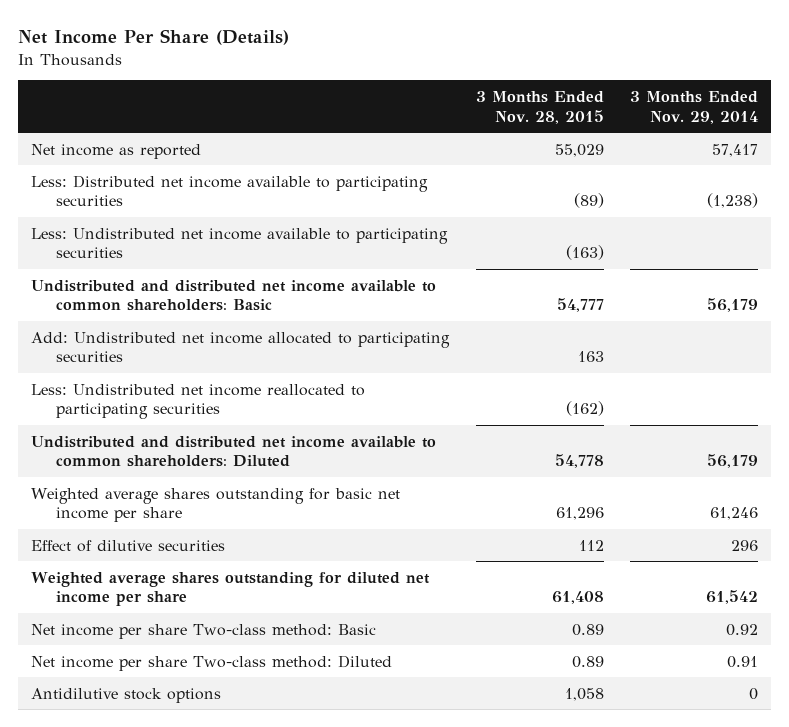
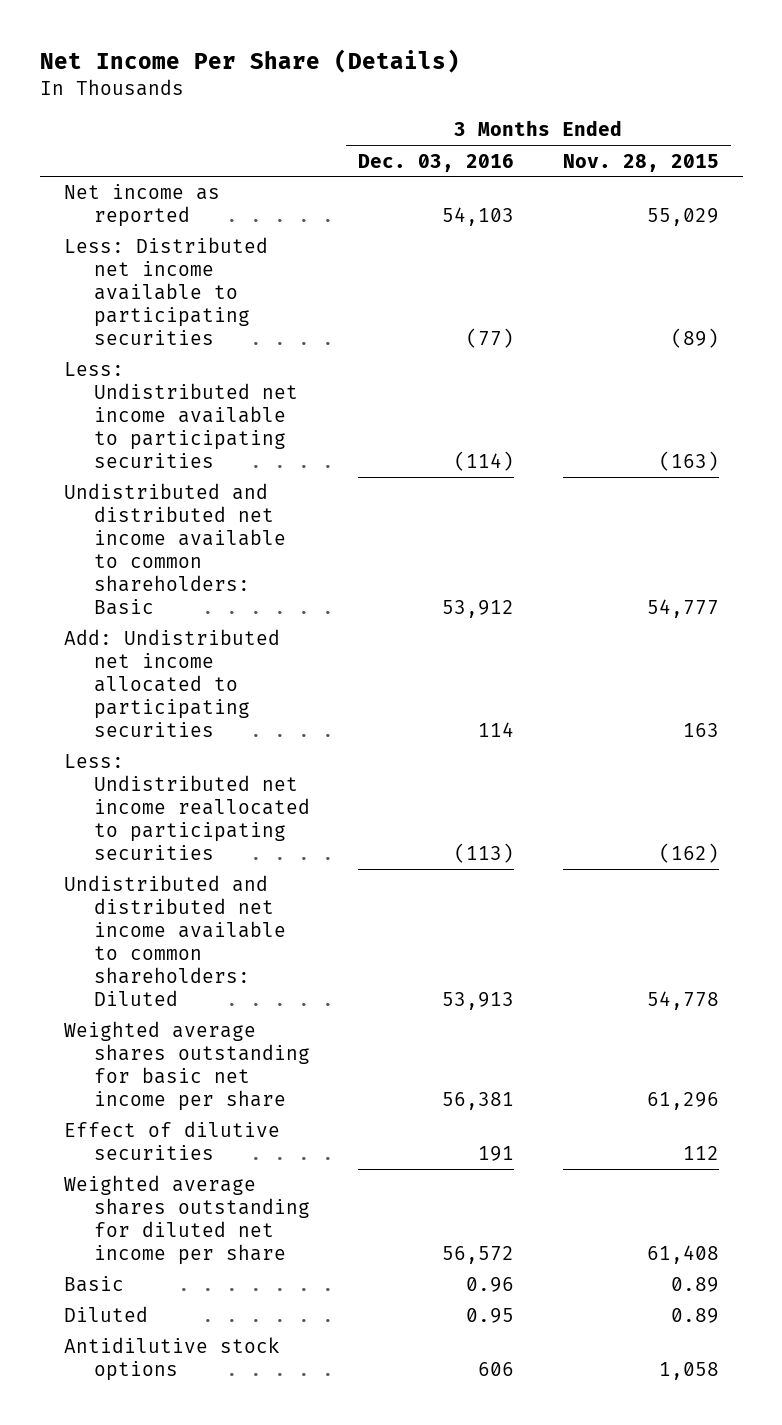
- | 3 Months Ended Nov. 28, 2015 | 3 Months Ended Nov. 29, 2014
+ | 3 Months Ended Dec. 03, 2016 | 3 Months Ended Nov. 28, 2015
- Net income per share Two-class method: Basic | 0.89 | 0.92
- Net income per share Two-class method: Diluted | 0.89 | 0.91
+ Basic | 0.96 | 0.89
+ Diluted | 0.95 | 0.89

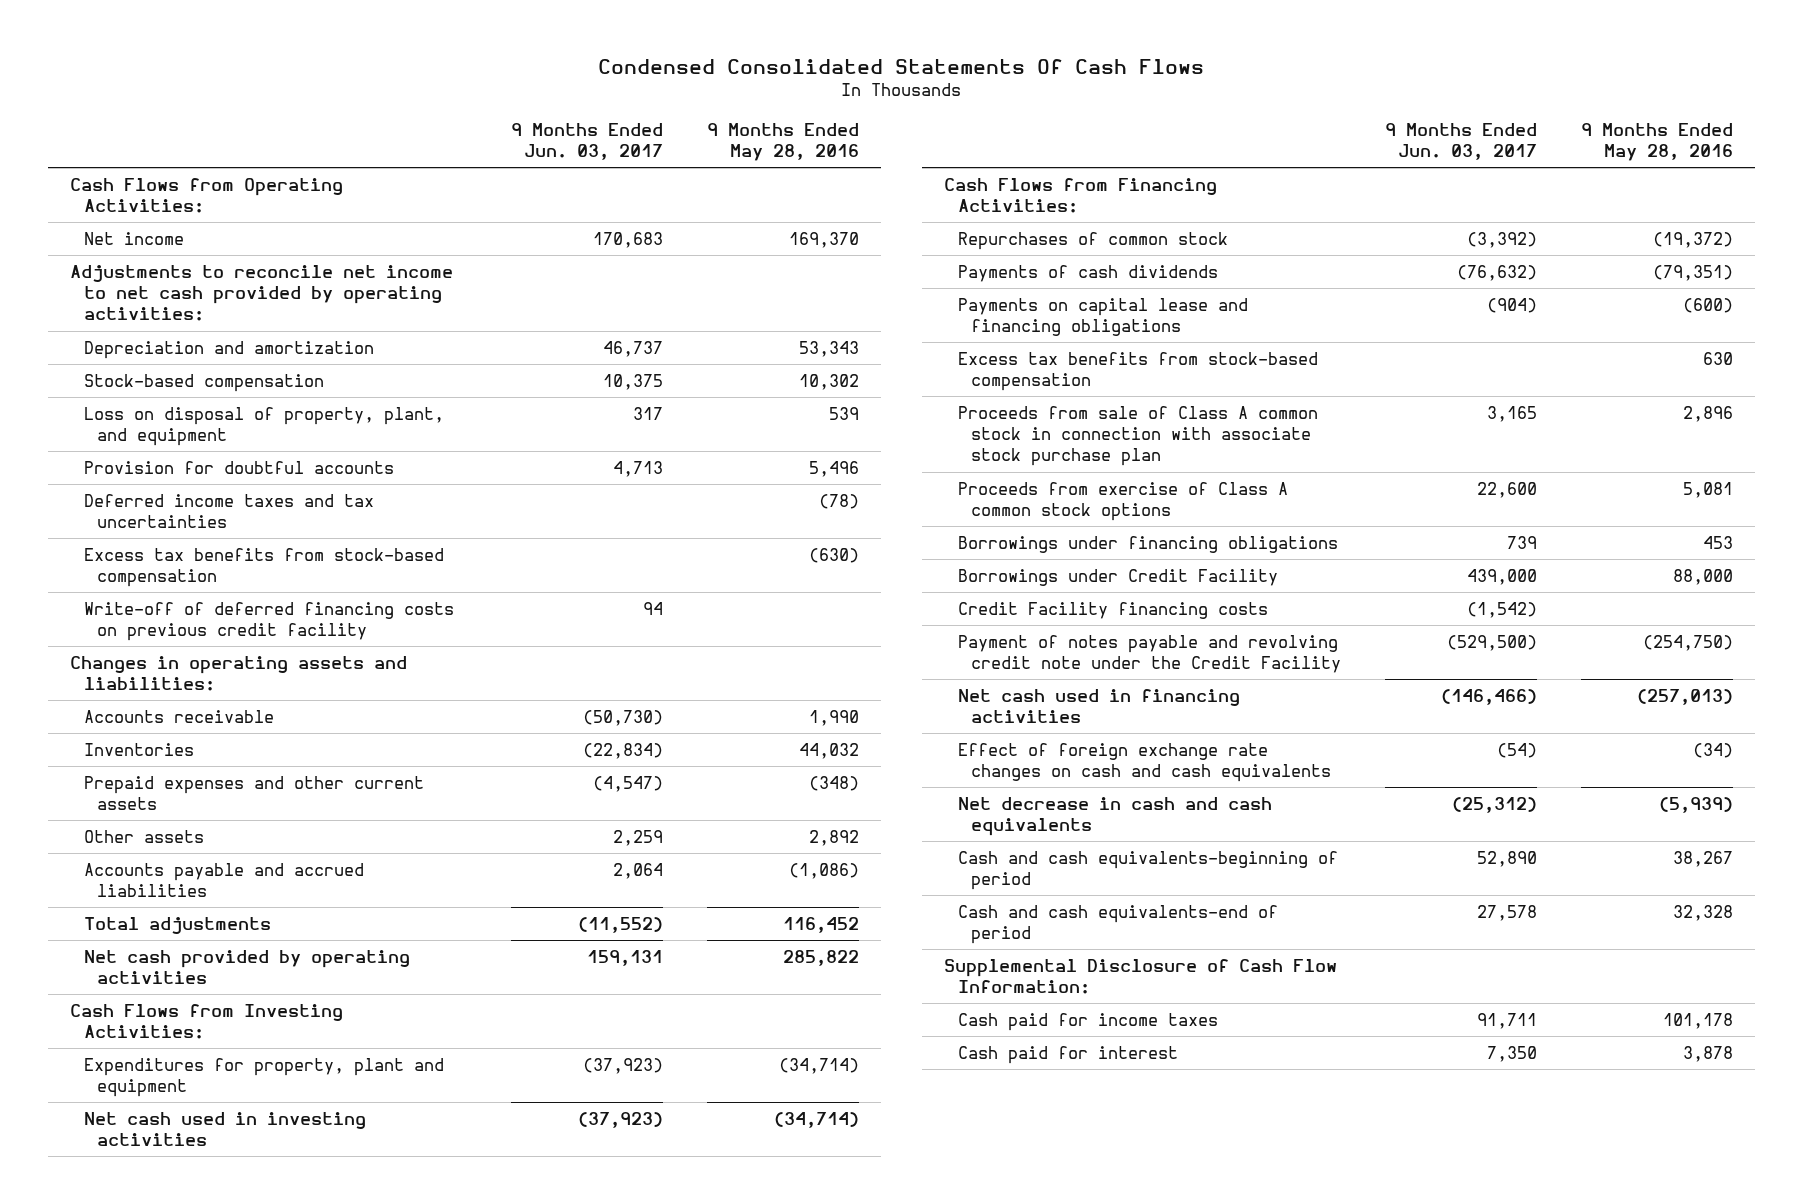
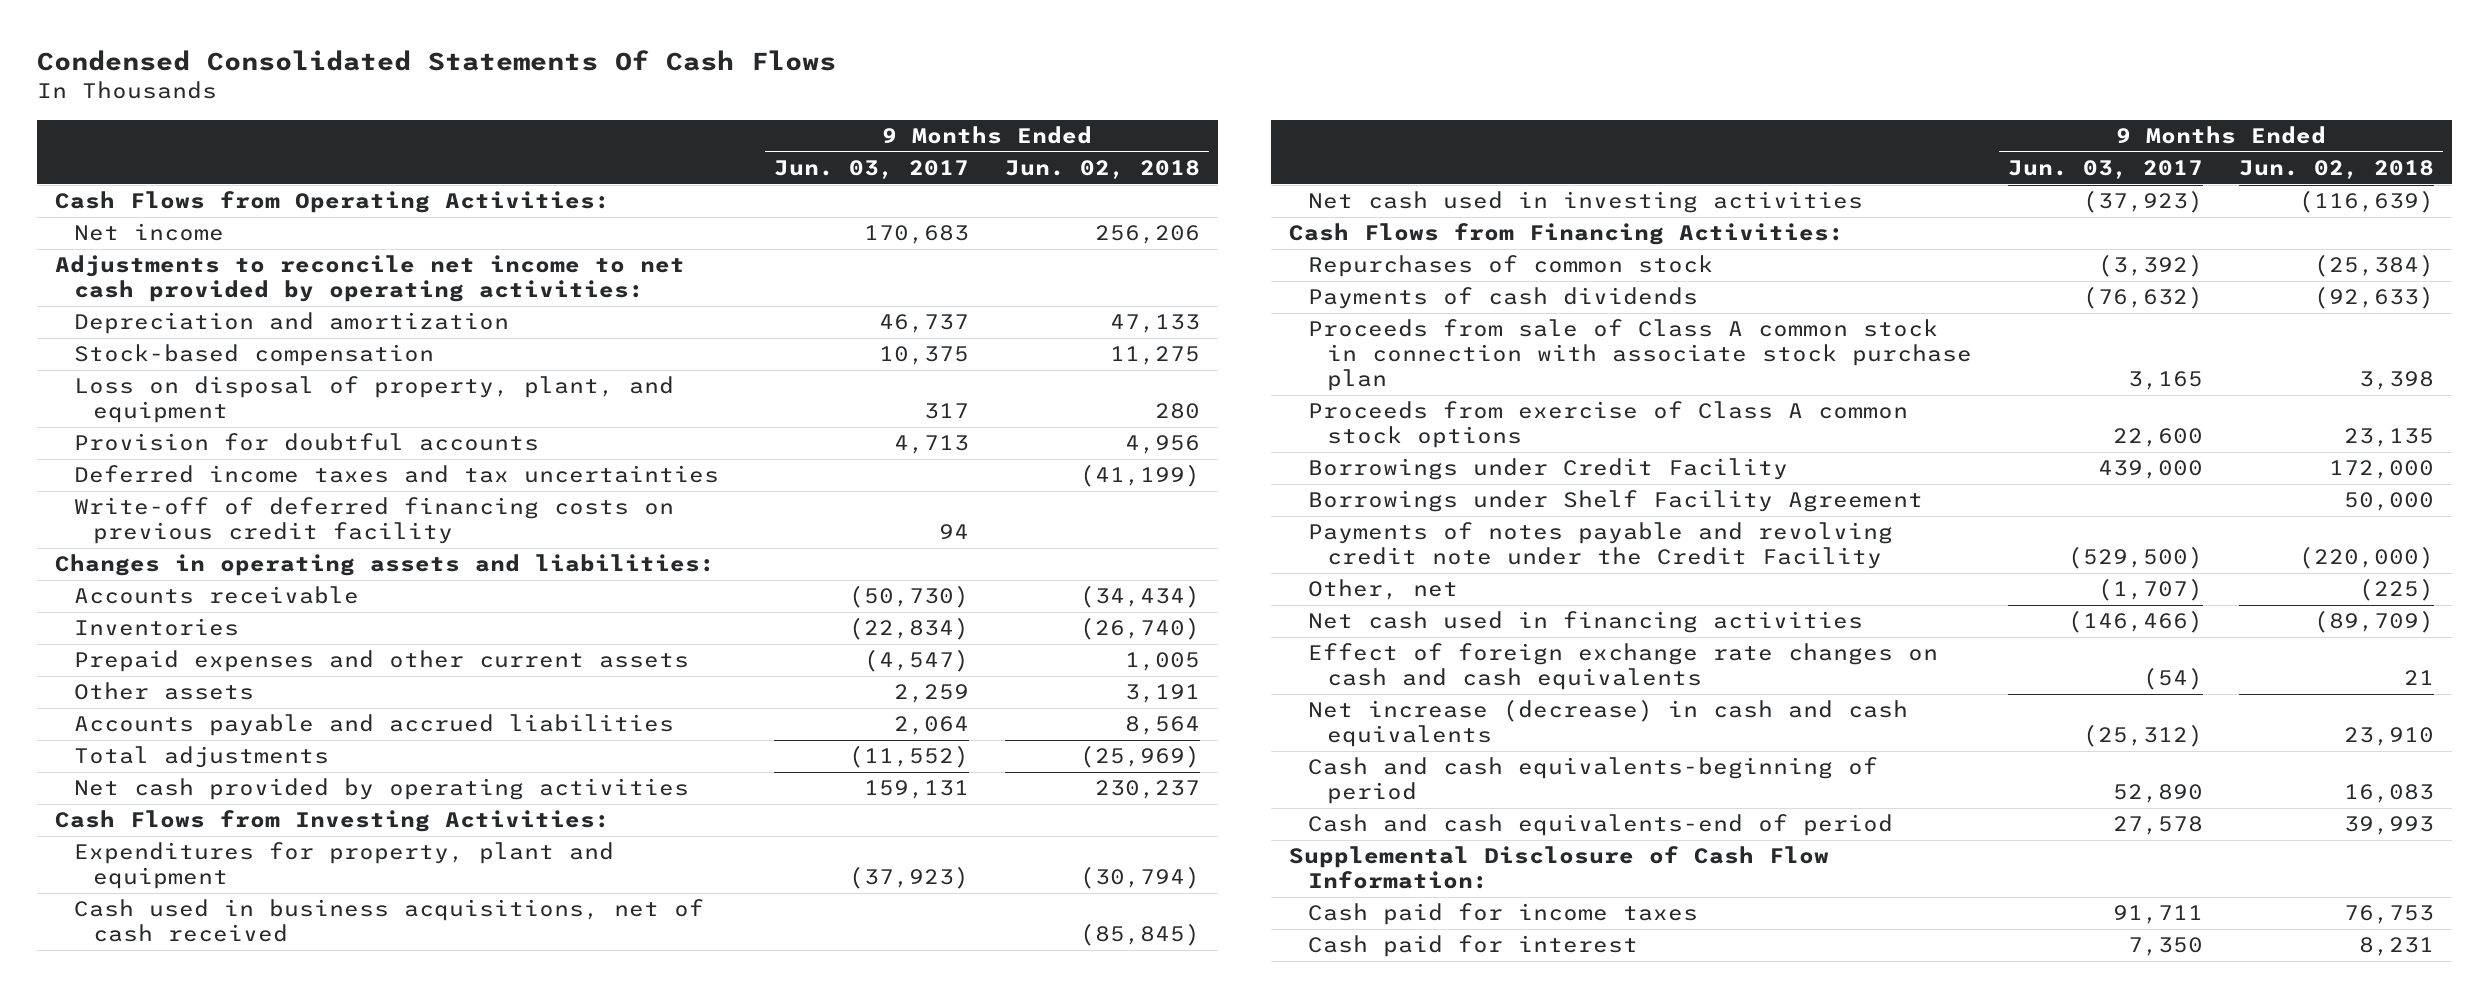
- | 9 Months Ended Jun. 03, 2017 | 9 Months Ended May 28, 2016
+ | 9 Months Ended Jun. 03, 2017 | 9 Months Ended Jun. 02, 2018
- Excess tax benefits from stock-based compensation | | (630)
+ Cash used in business acquisitions, net of cash received | | (85,845)
- Payments on capital lease and financing obligations | (904) | (600)
- Excess tax benefits from stock-based compensation | | 630
- Borrowings under financing obligations | 739 | 453
- Credit Facility financing costs | (1,542) |
- Payment of notes payable and revolving credit note under the Credit Facility | (529,500) | (254,750)
+ Borrowings under Shelf Facility Agreement | | 50,000
+ Payments of notes payable and revolving credit note under the Credit Facility | (529,500) | (220,000)
+ Other, net | (1,707) | (225)
- Net decrease in cash and cash equivalents | (25,312) | (5,939)
+ Net increase (decrease) in cash and cash equivalents | (25,312) | 23,910

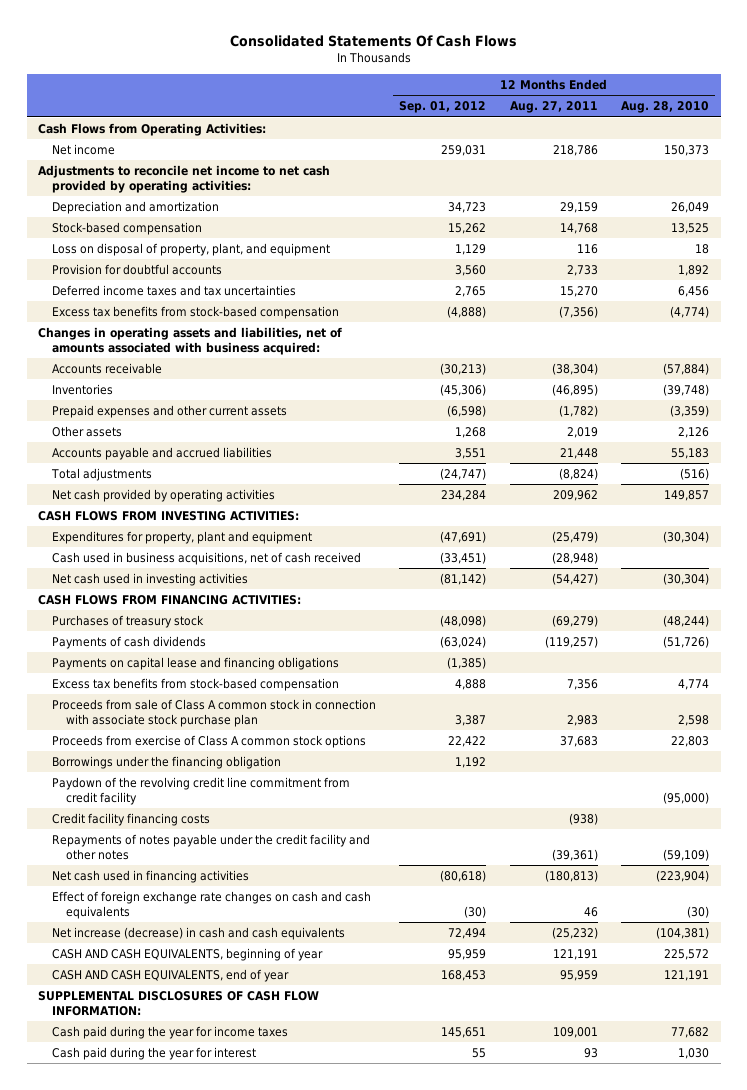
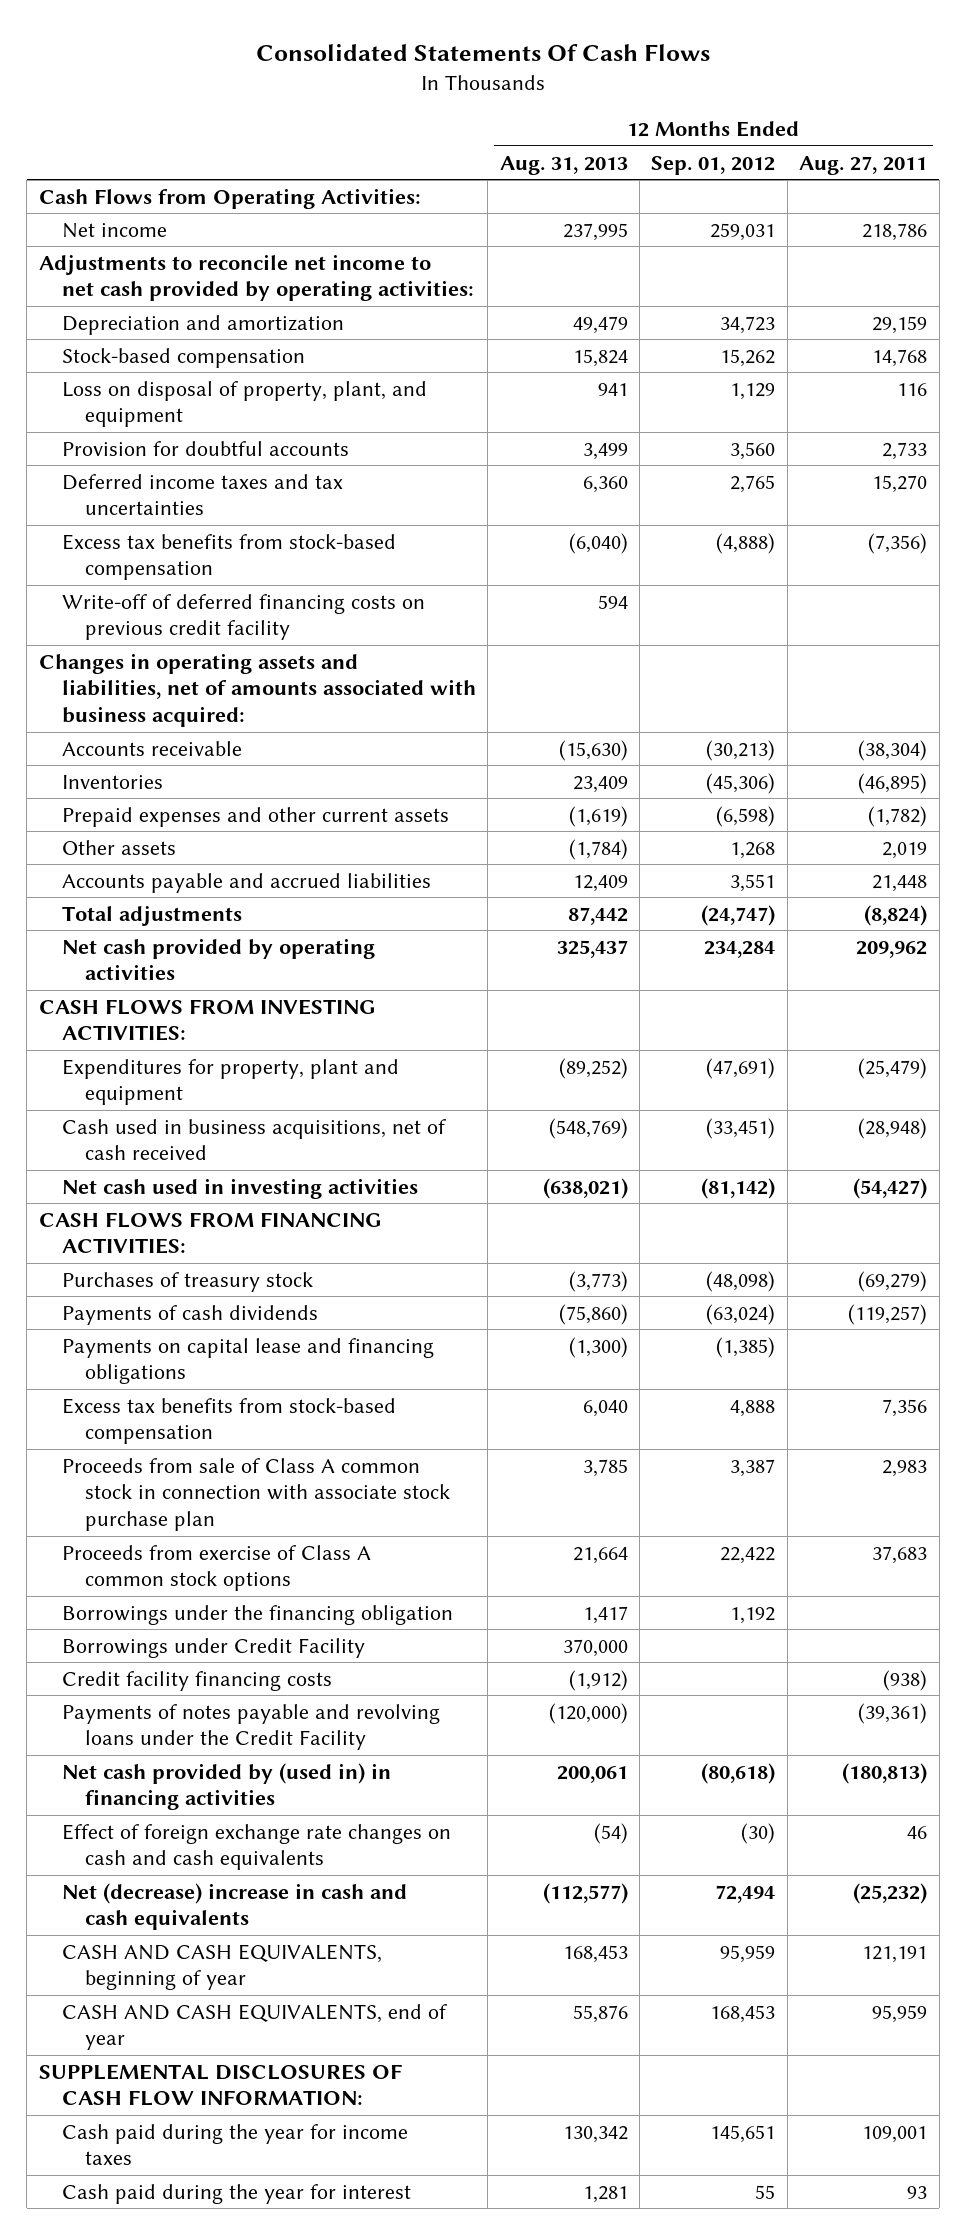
- | 12 Months Ended Sep. 01, 2012 | 12 Months Ended Aug. 27, 2011 | 12 Months Ended Aug. 28, 2010
+ | 12 Months Ended Aug. 31, 2013 | 12 Months Ended Sep. 01, 2012 | 12 Months Ended Aug. 27, 2011
+ Write-off of deferred financing costs on previous credit facility | 594 | |
- Paydown of the revolving credit line commitment from credit facility | | | (95,000)
+ Borrowings under Credit Facility | 370,000 | |
- Repayments of notes payable under the credit facility and other notes | | (39,361) | (59,109)
- Net cash used in financing activities | (80,618) | (180,813) | (223,904)
+ Payments of notes payable and revolving loans under the Credit Facility | (120,000) | | (39,361)
+ Net cash provided by (used in) in financing activities | 200,061 | (80,618) | (180,813)
- Net increase (decrease) in cash and cash equivalents | 72,494 | (25,232) | (104,381)
+ Net (decrease) increase in cash and cash equivalents | (112,577) | 72,494 | (25,232)

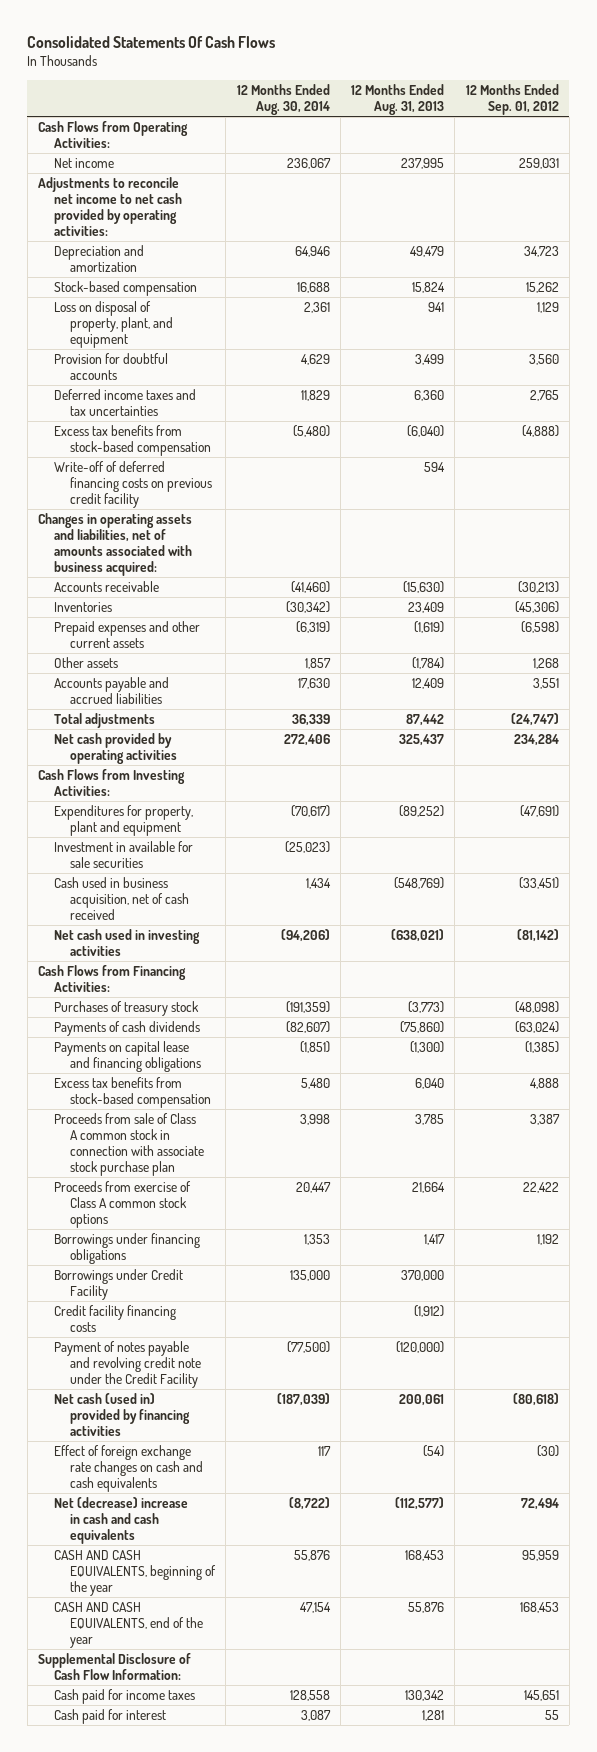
- | 12 Months Ended Aug. 31, 2013 | 12 Months Ended Sep. 01, 2012 | 12 Months Ended Aug. 27, 2011
+ | 12 Months Ended Aug. 30, 2014 | 12 Months Ended Aug. 31, 2013 | 12 Months Ended Sep. 01, 2012
- CASH FLOWS FROM INVESTING ACTIVITIES:
+ Cash Flows from Investing Activities:
- Cash used in business acquisitions, net of cash received | (548,769) | (33,451) | (28,948)
+ Investment in available for sale securities | (25,023) | |
+ Cash used in business acquisition, net of cash received | 1,434 | (548,769) | (33,451)
- CASH FLOWS FROM FINANCING ACTIVITIES:
+ Cash Flows from Financing Activities:
- Borrowings under the financing obligation | 1,417 | 1,192 |
+ Borrowings under financing obligations | 1,353 | 1,417 | 1,192
- Payments of notes payable and revolving loans under the Credit Facility | (120,000) | | (39,361)
- Net cash provided by (used in) in financing activities | 200,061 | (80,618) | (180,813)
+ Payment of notes payable and revolving credit note under the Credit Facility | (77,500) | (120,000) |
+ Net cash (used in) provided by financing activities | (187,039) | 200,061 | (80,618)
- CASH AND CASH EQUIVALENTS, beginning of year | 168,453 | 95,959 | 121,191
- CASH AND CASH EQUIVALENTS, end of year | 55,876 | 168,453 | 95,959
- SUPPLEMENTAL DISCLOSURES OF CASH FLOW INFORMATION:
- Cash paid during the year for income taxes | 130,342 | 145,651 | 109,001
- Cash paid during the year for interest | 1,281 | 55 | 93
+ CASH AND CASH EQUIVALENTS, beginning of the year | 55,876 | 168,453 | 95,959
+ CASH AND CASH EQUIVALENTS, end of the year | 47,154 | 55,876 | 168,453
+ Supplemental Disclosure of Cash Flow Information:
+ Cash paid for income taxes | 128,558 | 130,342 | 145,651
+ Cash paid for interest | 3,087 | 1,281 | 55

